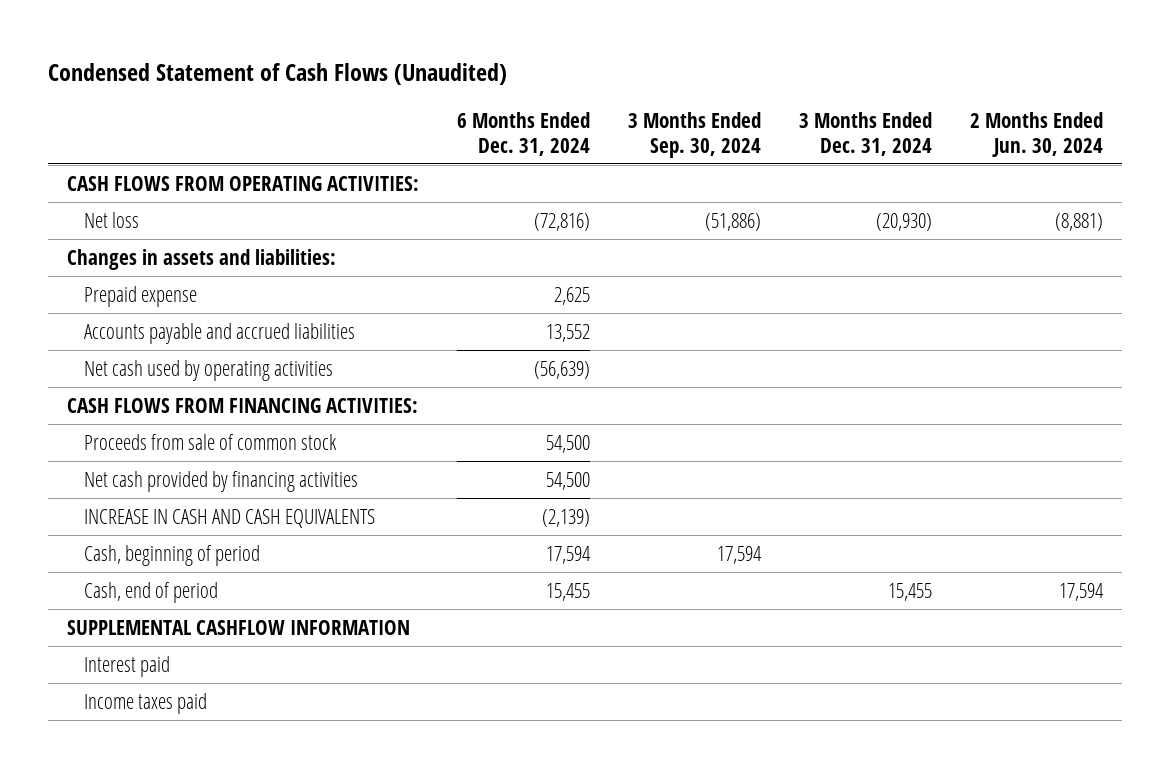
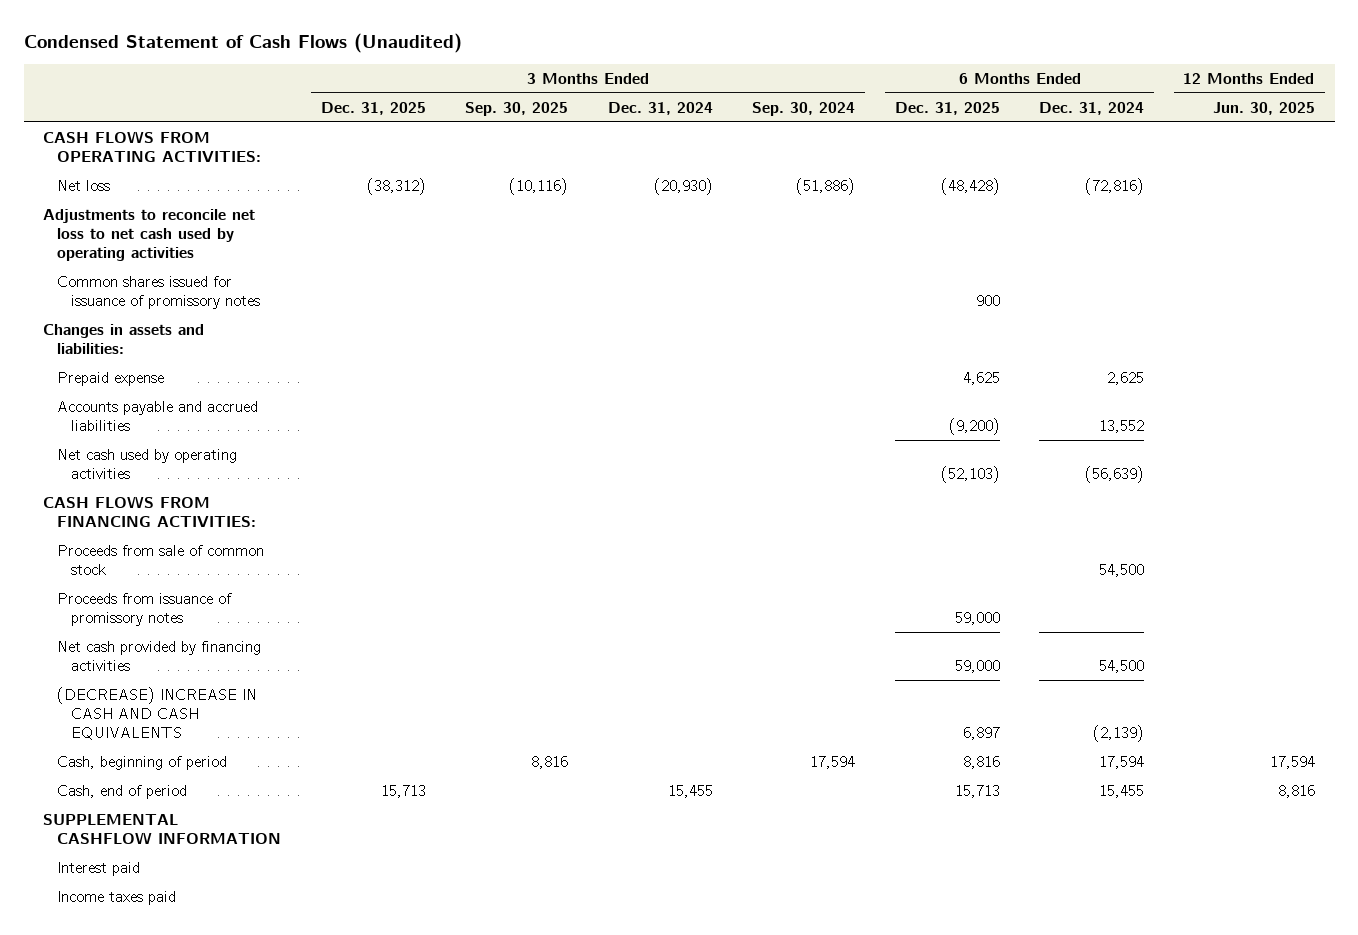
- | 6 Months Ended Dec. 31, 2024 | 3 Months Ended Sep. 30, 2024 | 3 Months Ended Dec. 31, 2024 | 2 Months Ended Jun. 30, 2024
+ | 3 Months Ended Dec. 31, 2025 | 3 Months Ended Sep. 30, 2025 | 3 Months Ended Dec. 31, 2024 | 3 Months Ended Sep. 30, 2024 | 6 Months Ended Dec. 31, 2025 | 6 Months Ended Dec. 31, 2024 | 12 Months Ended Jun. 30, 2025
+ Adjustments to reconcile net loss to net cash used by operating activities
+ Common shares issued for issuance of promissory notes | | | | | 900 | |
+ Proceeds from issuance of promissory notes | | | | | 59,000 | |
- INCREASE IN CASH AND CASH EQUIVALENTS | (2,139) | | |
+ (DECREASE) INCREASE IN CASH AND CASH EQUIVALENTS | | | | | 6,897 | (2,139) |

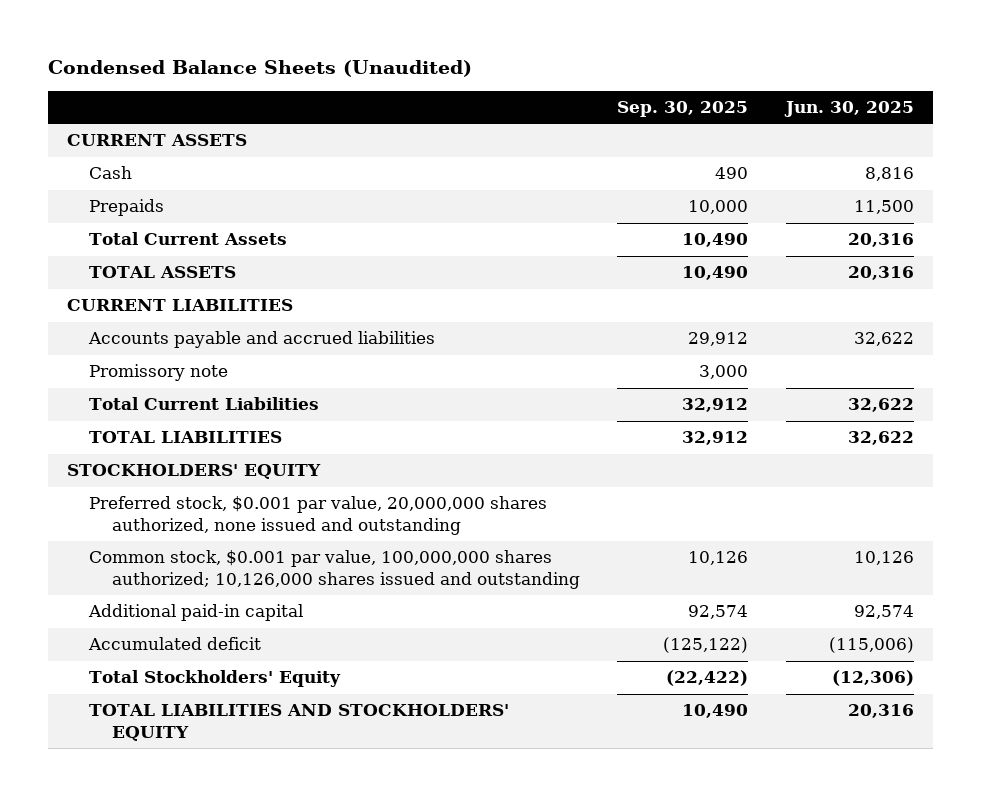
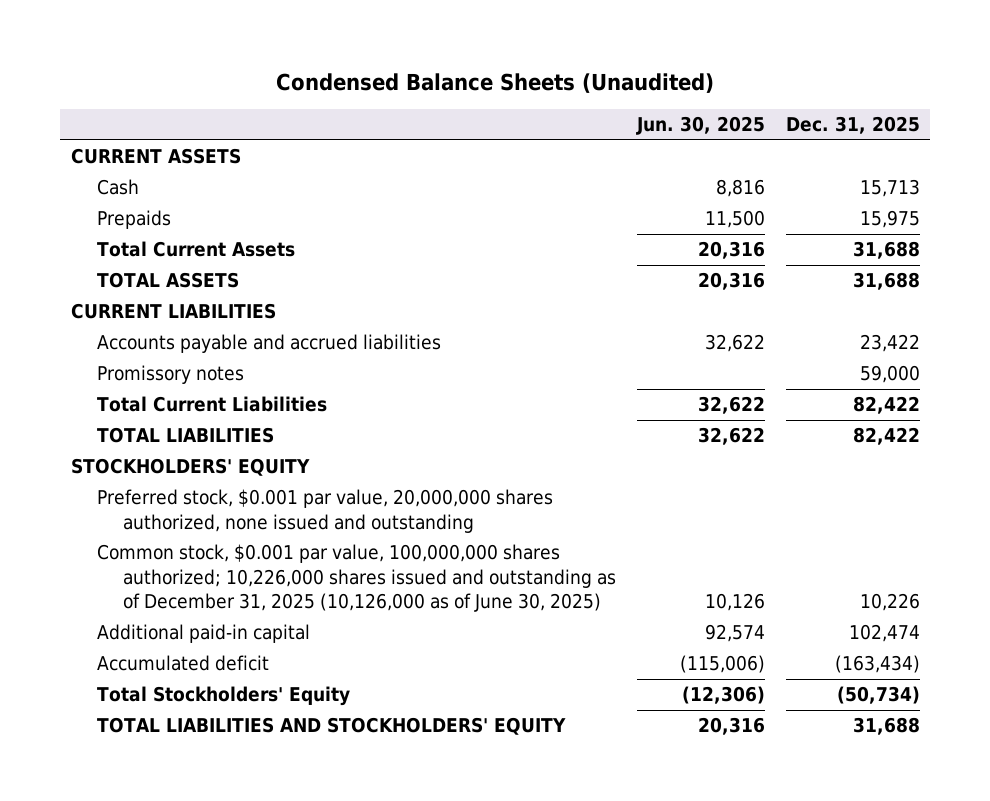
- | Sep. 30, 2025 | Jun. 30, 2025
+ | Jun. 30, 2025 | Dec. 31, 2025
- Promissory note | 3,000 |
+ Promissory notes | | 59,000
- Common stock, $0.001 par value, 100,000,000 shares authorized; 10,126,000 shares issued and outstanding | 10,126 | 10,126
+ Common stock, $0.001 par value, 100,000,000 shares authorized; 10,226,000 shares issued and outstanding as of December 31, 2025 (10,126,000 as of June 30, 2025) | 10,126 | 10,226

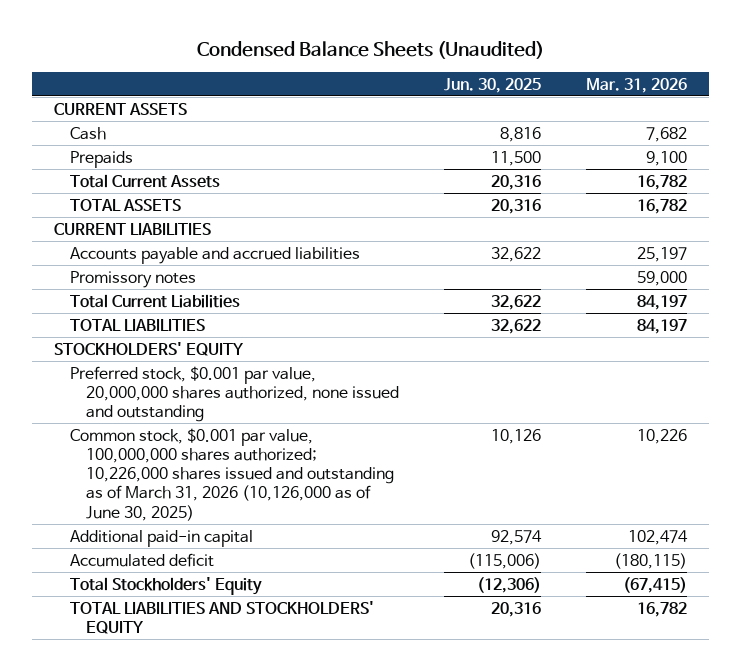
- | Jun. 30, 2025 | Dec. 31, 2025
+ | Jun. 30, 2025 | Mar. 31, 2026
- Common stock, $0.001 par value, 100,000,000 shares authorized; 10,226,000 shares issued and outstanding as of December 31, 2025 (10,126,000 as of June 30, 2025) | 10,126 | 10,226
+ Common stock, $0.001 par value, 100,000,000 shares authorized; 10,226,000 shares issued and outstanding as of March 31, 2026 (10,126,000 as of June 30, 2025) | 10,126 | 10,226

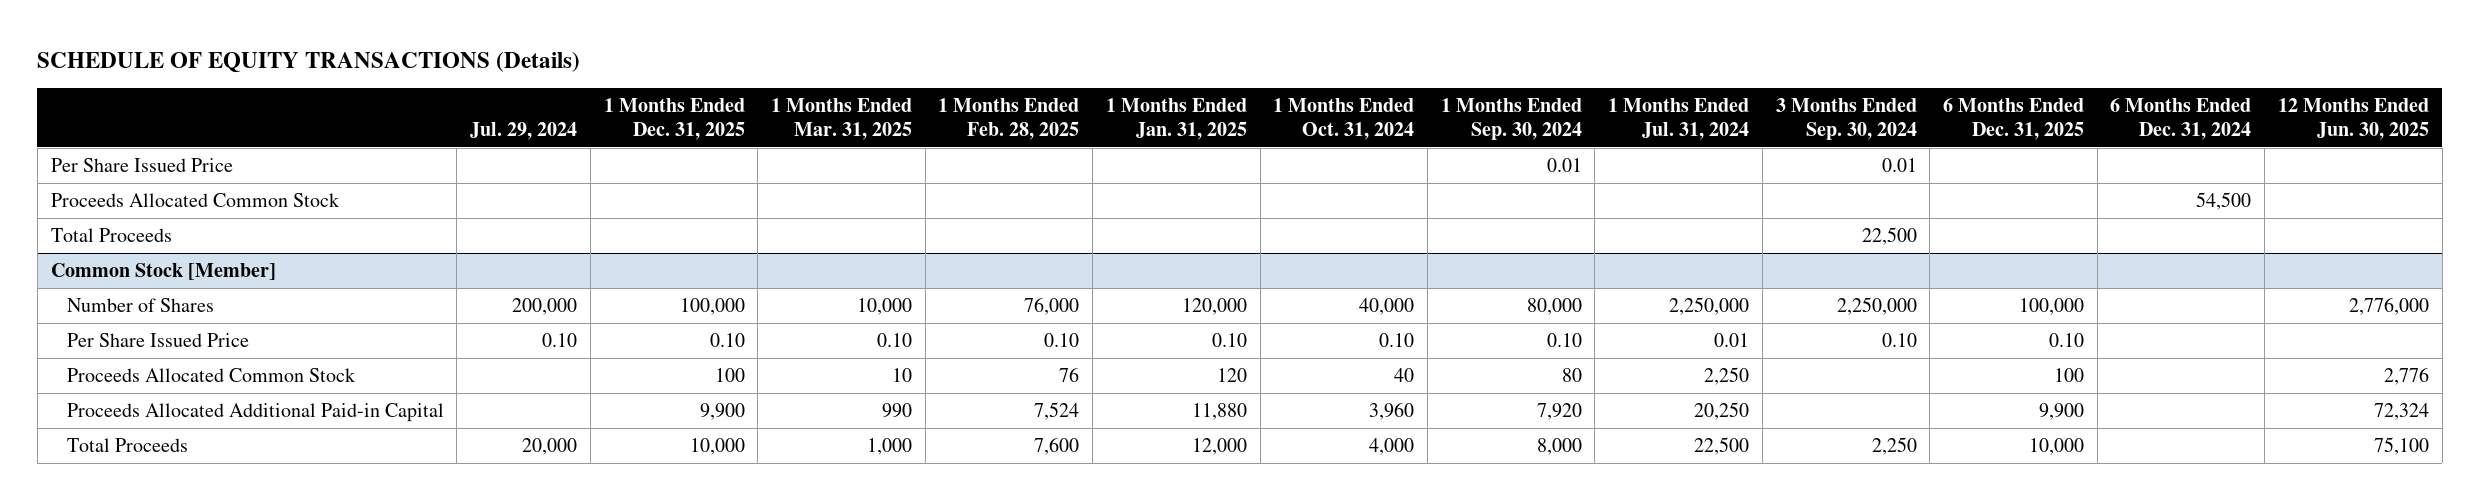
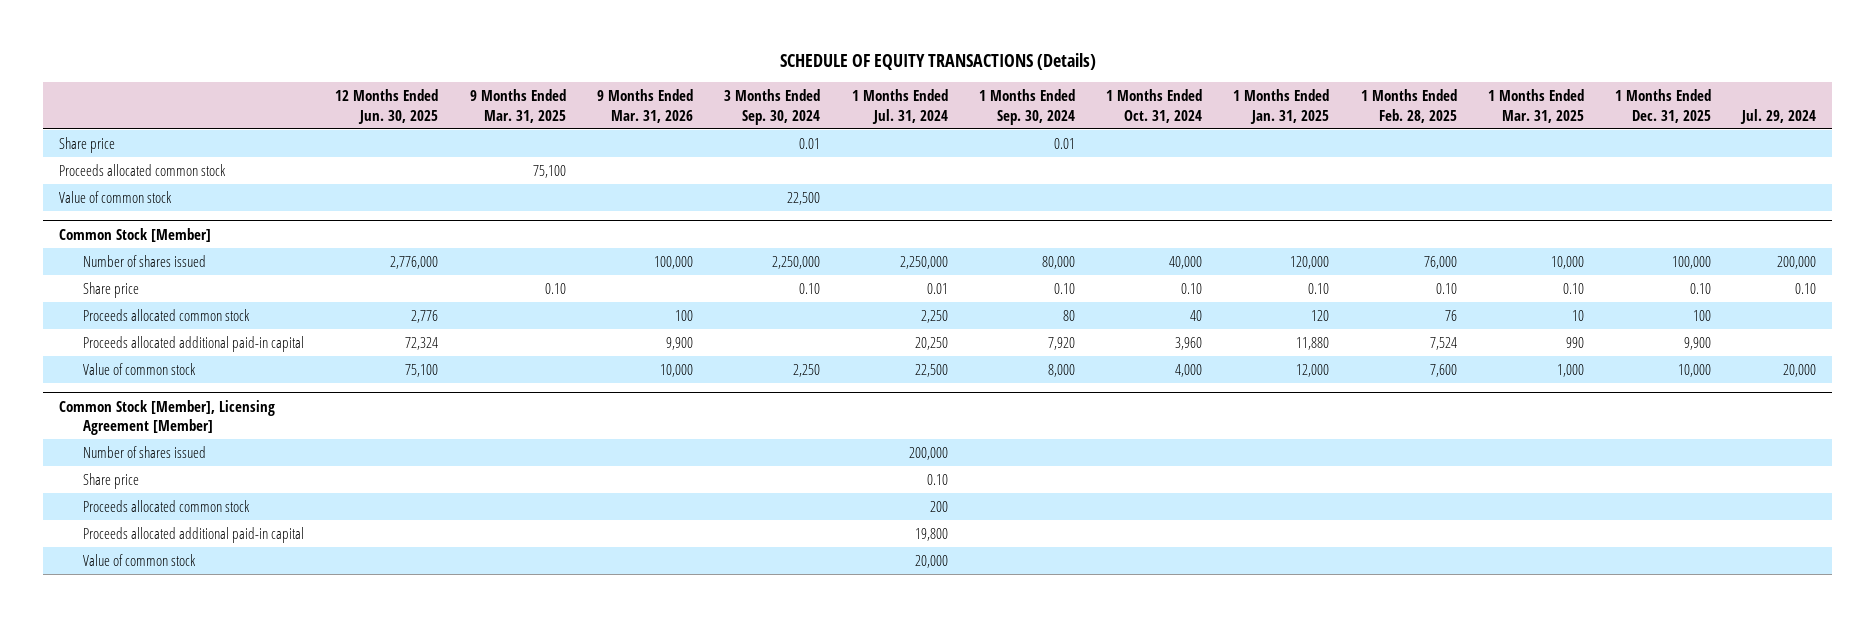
- | Jul. 29, 2024 | 1 Months Ended Dec. 31, 2025 | 1 Months Ended Mar. 31, 2025 | 1 Months Ended Feb. 28, 2025 | 1 Months Ended Jan. 31, 2025 | 1 Months Ended Oct. 31, 2024 | 1 Months Ended Sep. 30, 2024 | 1 Months Ended Jul. 31, 2024 | 3 Months Ended Sep. 30, 2024 | 6 Months Ended Dec. 31, 2025 | 6 Months Ended Dec. 31, 2024 | 12 Months Ended Jun. 30, 2025
+ | 12 Months Ended Jun. 30, 2025 | 9 Months Ended Mar. 31, 2025 | 9 Months Ended Mar. 31, 2026 | 3 Months Ended Sep. 30, 2024 | 1 Months Ended Jul. 31, 2024 | 1 Months Ended Sep. 30, 2024 | 1 Months Ended Oct. 31, 2024 | 1 Months Ended Jan. 31, 2025 | 1 Months Ended Feb. 28, 2025 | 1 Months Ended Mar. 31, 2025 | 1 Months Ended Dec. 31, 2025 | Jul. 29, 2024
- Per Share Issued Price | | | | | | | 0.01 | | 0.01 | | |
- Proceeds Allocated Common Stock | | | | | | | | | | | 54,500 |
- Total Proceeds | | | | | | | | | 22,500 | | |
+ Share price | | | | 0.01 | | 0.01 | | | | | |
+ Proceeds allocated common stock | | 75,100 | | | | | | | | | |
+ Value of common stock | | | | 22,500 | | | | | | | |
@ Common Stock [Member]
- Number of Shares | 200,000 | 100,000 | 10,000 | 76,000 | 120,000 | 40,000 | 80,000 | 2,250,000 | 2,250,000 | 100,000 | | 2,776,000
- Per Share Issued Price | 0.10 | 0.10 | 0.10 | 0.10 | 0.10 | 0.10 | 0.10 | 0.01 | 0.10 | 0.10 | |
- Proceeds Allocated Common Stock | | 100 | 10 | 76 | 120 | 40 | 80 | 2,250 | | 100 | | 2,776
- Proceeds Allocated Additional Paid-in Capital | | 9,900 | 990 | 7,524 | 11,880 | 3,960 | 7,920 | 20,250 | | 9,900 | | 72,324
- Total Proceeds | 20,000 | 10,000 | 1,000 | 7,600 | 12,000 | 4,000 | 8,000 | 22,500 | 2,250 | 10,000 | | 75,100
+ Number of shares issued | 2,776,000 | | 100,000 | 2,250,000 | 2,250,000 | 80,000 | 40,000 | 120,000 | 76,000 | 10,000 | 100,000 | 200,000
+ Share price | | 0.10 | | 0.10 | 0.01 | 0.10 | 0.10 | 0.10 | 0.10 | 0.10 | 0.10 | 0.10
+ Proceeds allocated common stock | 2,776 | | 100 | | 2,250 | 80 | 40 | 120 | 76 | 10 | 100 |
+ Proceeds allocated additional paid-in capital | 72,324 | | 9,900 | | 20,250 | 7,920 | 3,960 | 11,880 | 7,524 | 990 | 9,900 |
+ Value of common stock | 75,100 | | 10,000 | 2,250 | 22,500 | 8,000 | 4,000 | 12,000 | 7,600 | 1,000 | 10,000 | 20,000
+ Common Stock [Member], Licensing Agreement [Member]
+ Number of shares issued | | | | | 200,000 | | | | | | |
+ Share price | | | | | 0.10 | | | | | | |
+ Proceeds allocated common stock | | | | | 200 | | | | | | |
+ Proceeds allocated additional paid-in capital | | | | | 19,800 | | | | | | |
+ Value of common stock | | | | | 20,000 | | | | | | |

